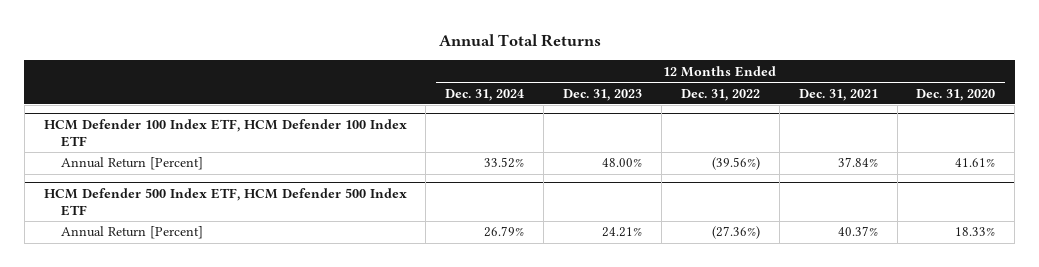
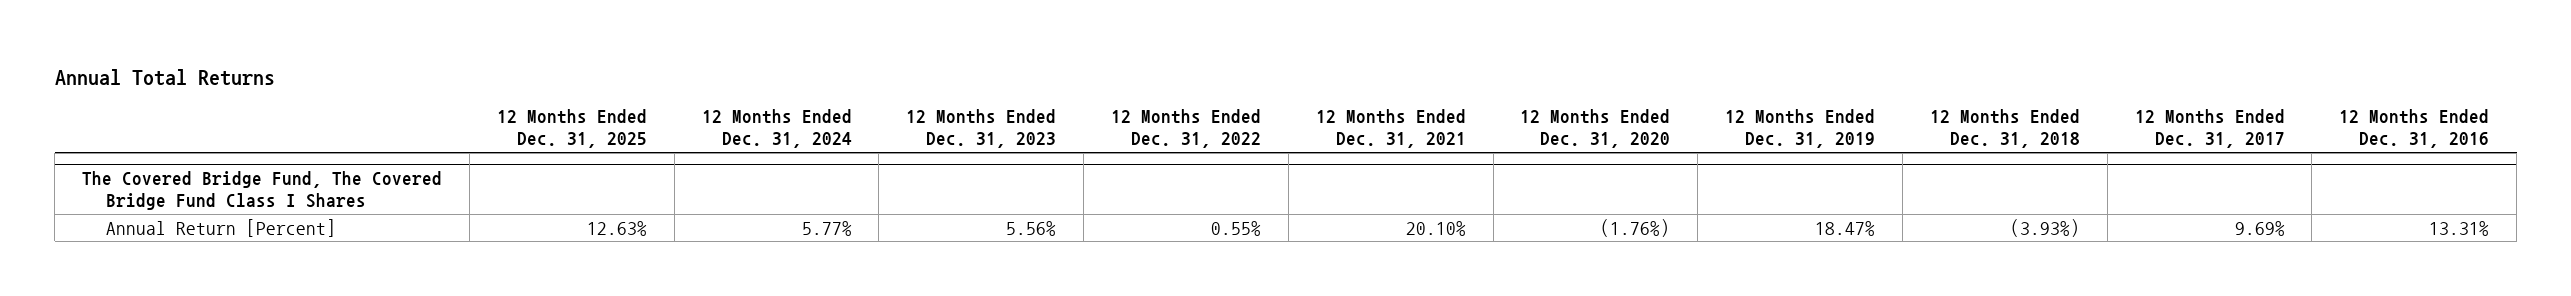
- | 12 Months Ended Dec. 31, 2024 | 12 Months Ended Dec. 31, 2023 | 12 Months Ended Dec. 31, 2022 | 12 Months Ended Dec. 31, 2021 | 12 Months Ended Dec. 31, 2020
+ | 12 Months Ended Dec. 31, 2025 | 12 Months Ended Dec. 31, 2024 | 12 Months Ended Dec. 31, 2023 | 12 Months Ended Dec. 31, 2022 | 12 Months Ended Dec. 31, 2021 | 12 Months Ended Dec. 31, 2020 | 12 Months Ended Dec. 31, 2019 | 12 Months Ended Dec. 31, 2018 | 12 Months Ended Dec. 31, 2017 | 12 Months Ended Dec. 31, 2016
- HCM Defender 100 Index ETF, HCM Defender 100 Index ETF
- Annual Return [Percent] | 33.52% | 48.00% | (39.56%) | 37.84% | 41.61%
- HCM Defender 500 Index ETF, HCM Defender 500 Index ETF
- Annual Return [Percent] | 26.79% | 24.21% | (27.36%) | 40.37% | 18.33%
+ The Covered Bridge Fund, The Covered Bridge Fund Class I Shares
+ Annual Return [Percent] | 12.63% | 5.77% | 5.56% | 0.55% | 20.10% | (1.76%) | 18.47% | (3.93%) | 9.69% | 13.31%

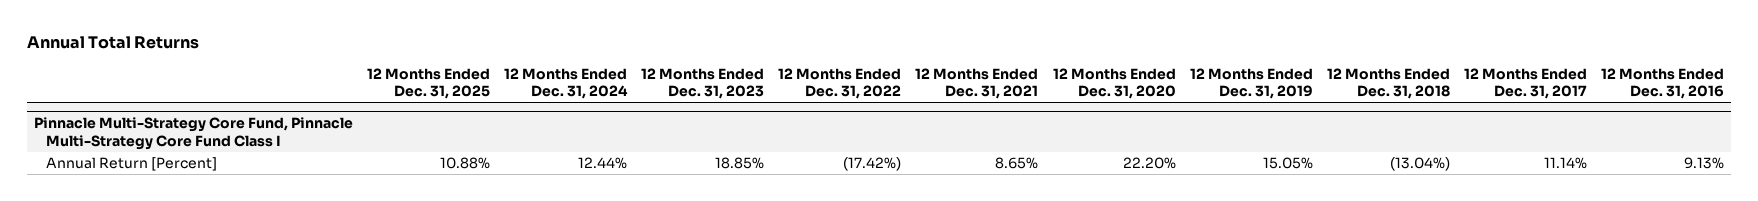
- The Covered Bridge Fund, The Covered Bridge Fund Class I Shares
- Annual Return [Percent] | 12.63% | 5.77% | 5.56% | 0.55% | 20.10% | (1.76%) | 18.47% | (3.93%) | 9.69% | 13.31%
+ Pinnacle Multi-Strategy Core Fund, Pinnacle Multi-Strategy Core Fund Class I
+ Annual Return [Percent] | 10.88% | 12.44% | 18.85% | (17.42%) | 8.65% | 22.20% | 15.05% | (13.04%) | 11.14% | 9.13%

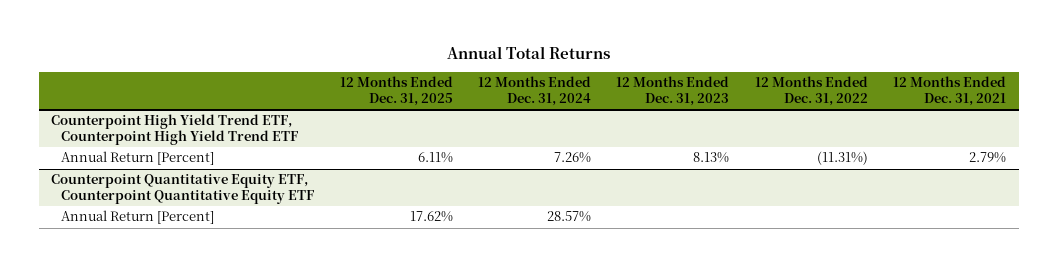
- | 12 Months Ended Dec. 31, 2025 | 12 Months Ended Dec. 31, 2024 | 12 Months Ended Dec. 31, 2023 | 12 Months Ended Dec. 31, 2022 | 12 Months Ended Dec. 31, 2021 | 12 Months Ended Dec. 31, 2020 | 12 Months Ended Dec. 31, 2019 | 12 Months Ended Dec. 31, 2018 | 12 Months Ended Dec. 31, 2017 | 12 Months Ended Dec. 31, 2016
+ | 12 Months Ended Dec. 31, 2025 | 12 Months Ended Dec. 31, 2024 | 12 Months Ended Dec. 31, 2023 | 12 Months Ended Dec. 31, 2022 | 12 Months Ended Dec. 31, 2021
- Pinnacle Multi-Strategy Core Fund, Pinnacle Multi-Strategy Core Fund Class I
- Annual Return [Percent] | 10.88% | 12.44% | 18.85% | (17.42%) | 8.65% | 22.20% | 15.05% | (13.04%) | 11.14% | 9.13%
+ Counterpoint High Yield Trend ETF, Counterpoint High Yield Trend ETF
+ Annual Return [Percent] | 6.11% | 7.26% | 8.13% | (11.31%) | 2.79%
+ Counterpoint Quantitative Equity ETF, Counterpoint Quantitative Equity ETF
+ Annual Return [Percent] | 17.62% | 28.57% | | |

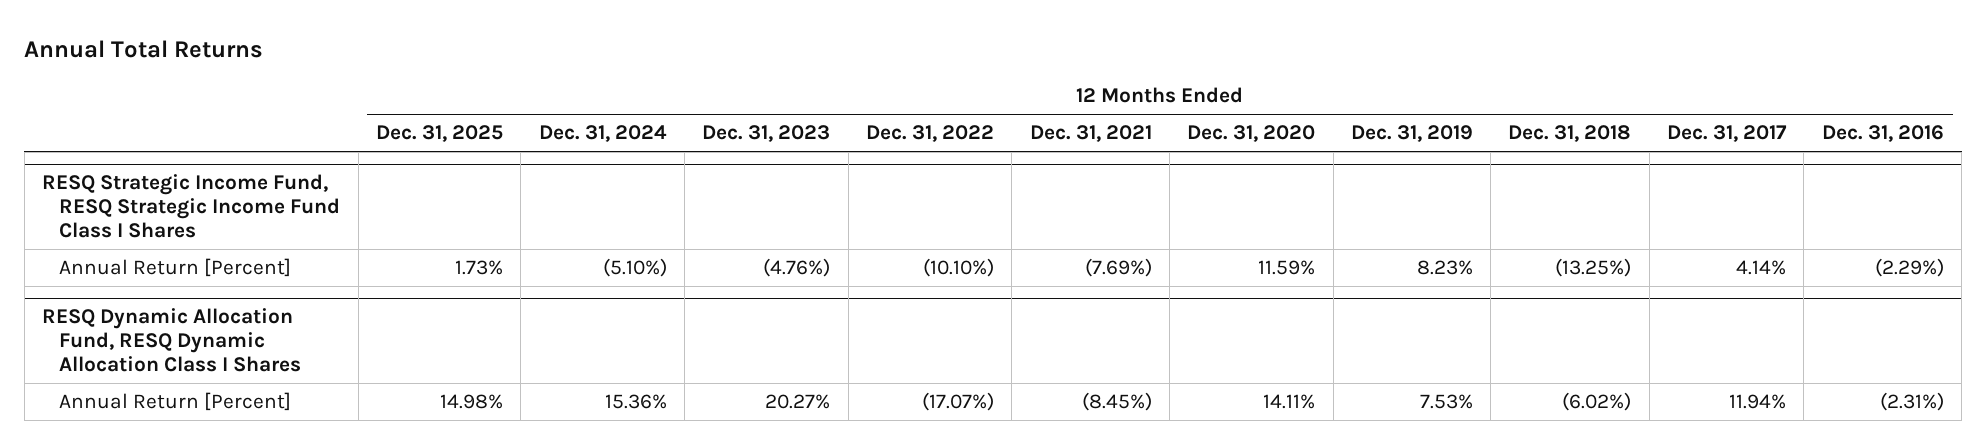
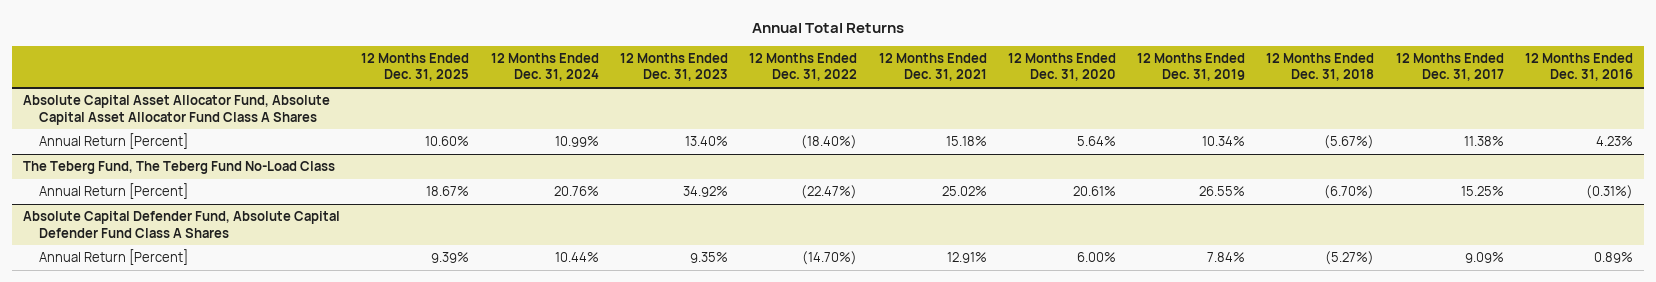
- RESQ Strategic Income Fund, RESQ Strategic Income Fund Class I Shares
- Annual Return [Percent] | 1.73% | (5.10%) | (4.76%) | (10.10%) | (7.69%) | 11.59% | 8.23% | (13.25%) | 4.14% | (2.29%)
- RESQ Dynamic Allocation Fund, RESQ Dynamic Allocation Class I Shares
- Annual Return [Percent] | 14.98% | 15.36% | 20.27% | (17.07%) | (8.45%) | 14.11% | 7.53% | (6.02%) | 11.94% | (2.31%)
+ Absolute Capital Asset Allocator Fund, Absolute Capital Asset Allocator Fund Class A Shares
+ Annual Return [Percent] | 10.60% | 10.99% | 13.40% | (18.40%) | 15.18% | 5.64% | 10.34% | (5.67%) | 11.38% | 4.23%
+ The Teberg Fund, The Teberg Fund No-Load Class
+ Annual Return [Percent] | 18.67% | 20.76% | 34.92% | (22.47%) | 25.02% | 20.61% | 26.55% | (6.70%) | 15.25% | (0.31%)
+ Absolute Capital Defender Fund, Absolute Capital Defender Fund Class A Shares
+ Annual Return [Percent] | 9.39% | 10.44% | 9.35% | (14.70%) | 12.91% | 6.00% | 7.84% | (5.27%) | 9.09% | 0.89%

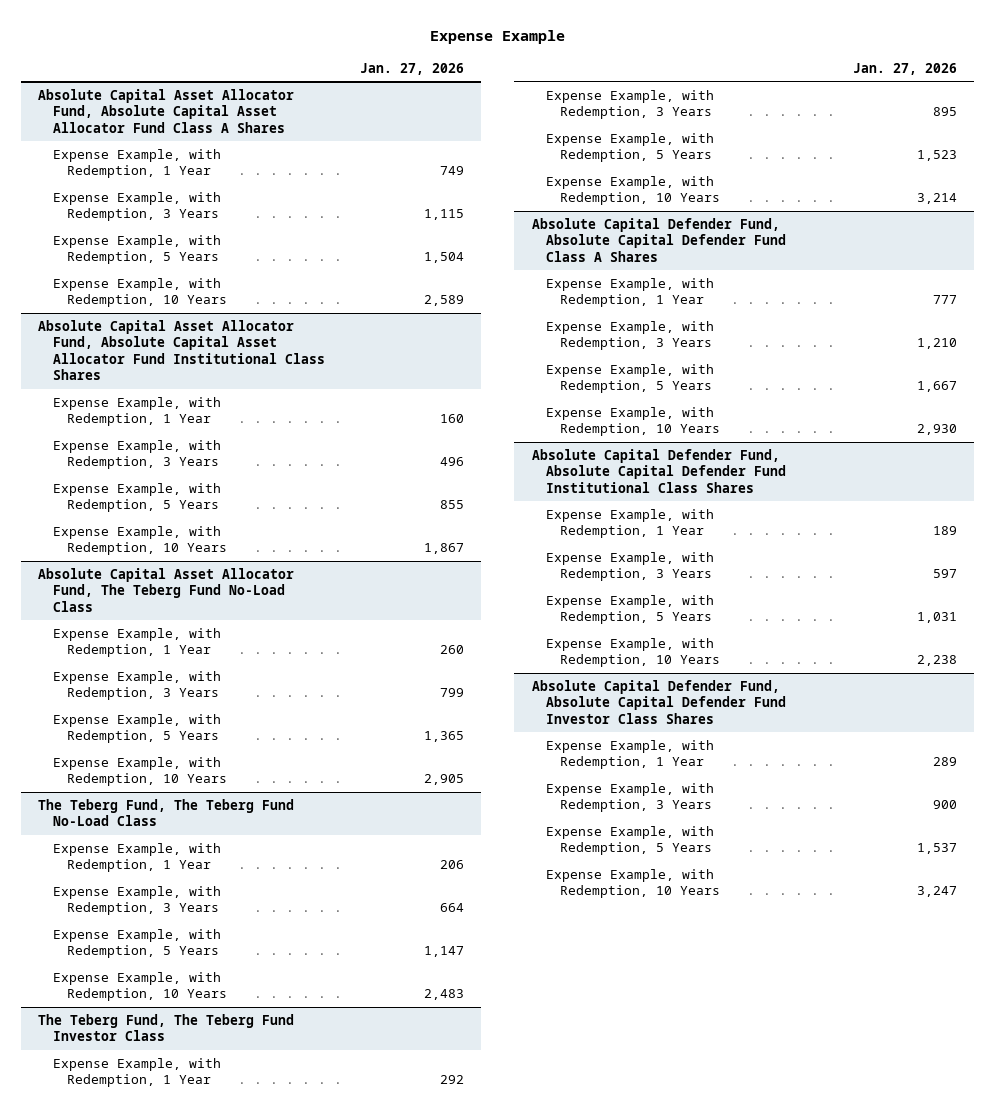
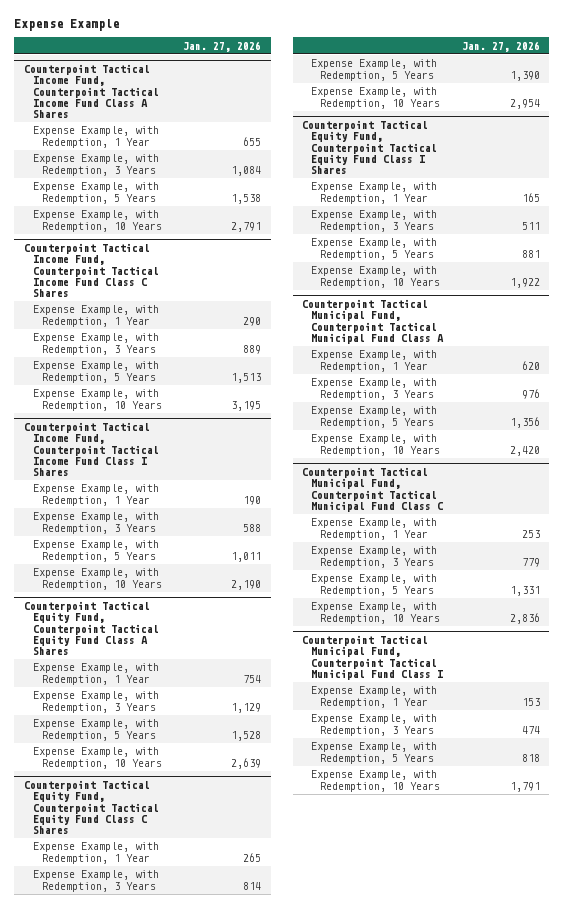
- Absolute Capital Asset Allocator Fund, Absolute Capital Asset Allocator Fund Class A Shares
- Expense Example, with Redemption, 1 Year | 749
- Expense Example, with Redemption, 3 Years | 1,115
- Expense Example, with Redemption, 5 Years | 1,504
- Expense Example, with Redemption, 10 Years | 2,589
- Absolute Capital Asset Allocator Fund, Absolute Capital Asset Allocator Fund Institutional Class Shares
- Expense Example, with Redemption, 1 Year | 160
- Expense Example, with Redemption, 3 Years | 496
- Expense Example, with Redemption, 5 Years | 855
- Expense Example, with Redemption, 10 Years | 1,867
- Absolute Capital Asset Allocator Fund, The Teberg Fund No-Load Class
- Expense Example, with Redemption, 1 Year | 260
- Expense Example, with Redemption, 3 Years | 799
- Expense Example, with Redemption, 5 Years | 1,365
- Expense Example, with Redemption, 10 Years | 2,905
- The Teberg Fund, The Teberg Fund No-Load Class
- Expense Example, with Redemption, 1 Year | 206
- Expense Example, with Redemption, 3 Years | 664
- Expense Example, with Redemption, 5 Years | 1,147
- Expense Example, with Redemption, 10 Years | 2,483
- The Teberg Fund, The Teberg Fund Investor Class
- Expense Example, with Redemption, 1 Year | 292
- Expense Example, with Redemption, 3 Years | 895
- Expense Example, with Redemption, 5 Years | 1,523
- Expense Example, with Redemption, 10 Years | 3,214
- Absolute Capital Defender Fund, Absolute Capital Defender Fund Class A Shares
- Expense Example, with Redemption, 1 Year | 777
- Expense Example, with Redemption, 3 Years | 1,210
- Expense Example, with Redemption, 5 Years | 1,667
- Expense Example, with Redemption, 10 Years | 2,930
- Absolute Capital Defender Fund, Absolute Capital Defender Fund Institutional Class Shares
- Expense Example, with Redemption, 1 Year | 189
- Expense Example, with Redemption, 3 Years | 597
- Expense Example, with Redemption, 5 Years | 1,031
- Expense Example, with Redemption, 10 Years | 2,238
- Absolute Capital Defender Fund, Absolute Capital Defender Fund Investor Class Shares
- Expense Example, with Redemption, 1 Year | 289
- Expense Example, with Redemption, 3 Years | 900
- Expense Example, with Redemption, 5 Years | 1,537
- Expense Example, with Redemption, 10 Years | 3,247
+ Counterpoint Tactical Income Fund, Counterpoint Tactical Income Fund Class A Shares
+ Expense Example, with Redemption, 1 Year | 655
+ Expense Example, with Redemption, 3 Years | 1,084
+ Expense Example, with Redemption, 5 Years | 1,538
+ Expense Example, with Redemption, 10 Years | 2,791
+ Counterpoint Tactical Income Fund, Counterpoint Tactical Income Fund Class C Shares
+ Expense Example, with Redemption, 1 Year | 290
+ Expense Example, with Redemption, 3 Years | 889
+ Expense Example, with Redemption, 5 Years | 1,513
+ Expense Example, with Redemption, 10 Years | 3,195
+ Counterpoint Tactical Income Fund, Counterpoint Tactical Income Fund Class I Shares
+ Expense Example, with Redemption, 1 Year | 190
+ Expense Example, with Redemption, 3 Years | 588
+ Expense Example, with Redemption, 5 Years | 1,011
+ Expense Example, with Redemption, 10 Years | 2,190
+ Counterpoint Tactical Equity Fund, Counterpoint Tactical Equity Fund Class A Shares
+ Expense Example, with Redemption, 1 Year | 754
+ Expense Example, with Redemption, 3 Years | 1,129
+ Expense Example, with Redemption, 5 Years | 1,528
+ Expense Example, with Redemption, 10 Years | 2,639
+ Counterpoint Tactical Equity Fund, Counterpoint Tactical Equity Fund Class C Shares
+ Expense Example, with Redemption, 1 Year | 265
+ Expense Example, with Redemption, 3 Years | 814
+ Expense Example, with Redemption, 5 Years | 1,390
+ Expense Example, with Redemption, 10 Years | 2,954
+ Counterpoint Tactical Equity Fund, Counterpoint Tactical Equity Fund Class I Shares
+ Expense Example, with Redemption, 1 Year | 165
+ Expense Example, with Redemption, 3 Years | 511
+ Expense Example, with Redemption, 5 Years | 881
+ Expense Example, with Redemption, 10 Years | 1,922
+ Counterpoint Tactical Municipal Fund, Counterpoint Tactical Municipal Fund Class A
+ Expense Example, with Redemption, 1 Year | 620
+ Expense Example, with Redemption, 3 Years | 976
+ Expense Example, with Redemption, 5 Years | 1,356
+ Expense Example, with Redemption, 10 Years | 2,420
+ Counterpoint Tactical Municipal Fund, Counterpoint Tactical Municipal Fund Class C
+ Expense Example, with Redemption, 1 Year | 253
+ Expense Example, with Redemption, 3 Years | 779
+ Expense Example, with Redemption, 5 Years | 1,331
+ Expense Example, with Redemption, 10 Years | 2,836
+ Counterpoint Tactical Municipal Fund, Counterpoint Tactical Municipal Fund Class I
+ Expense Example, with Redemption, 1 Year | 153
+ Expense Example, with Redemption, 3 Years | 474
+ Expense Example, with Redemption, 5 Years | 818
+ Expense Example, with Redemption, 10 Years | 1,791

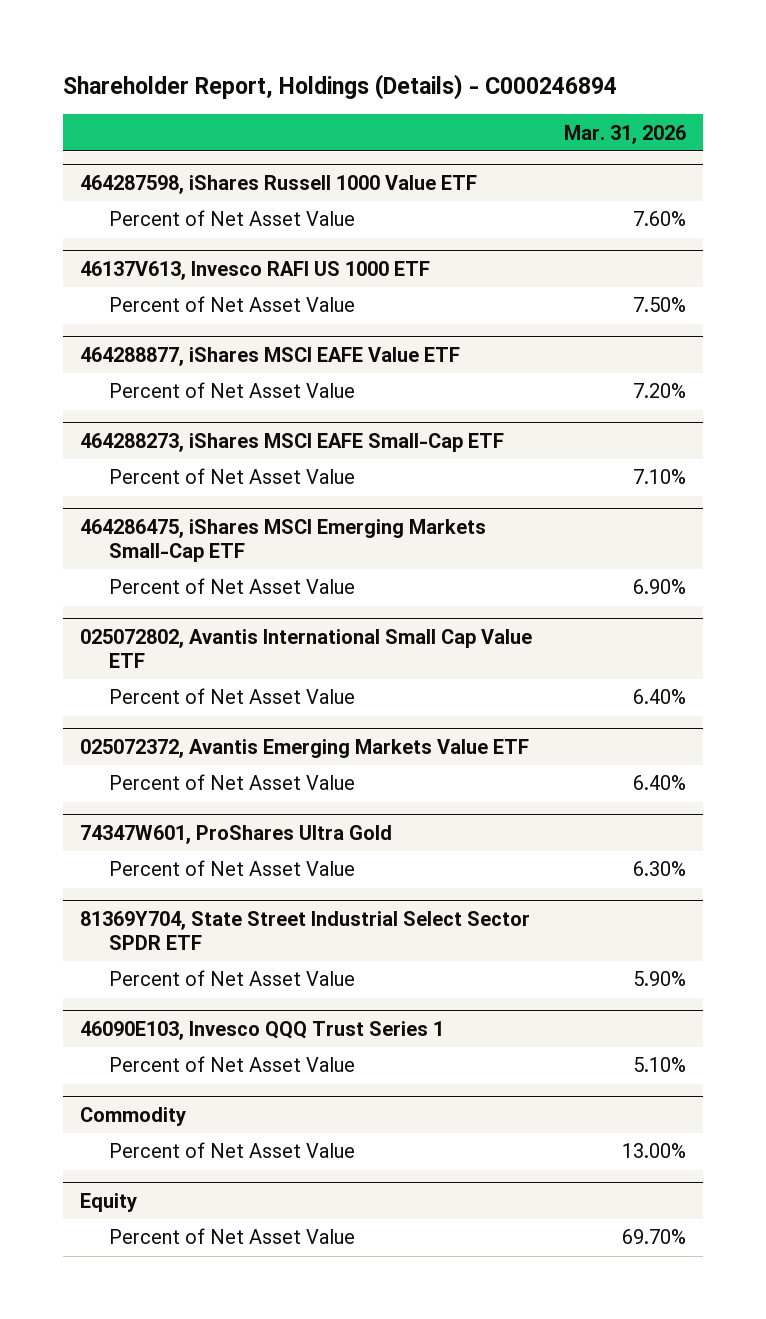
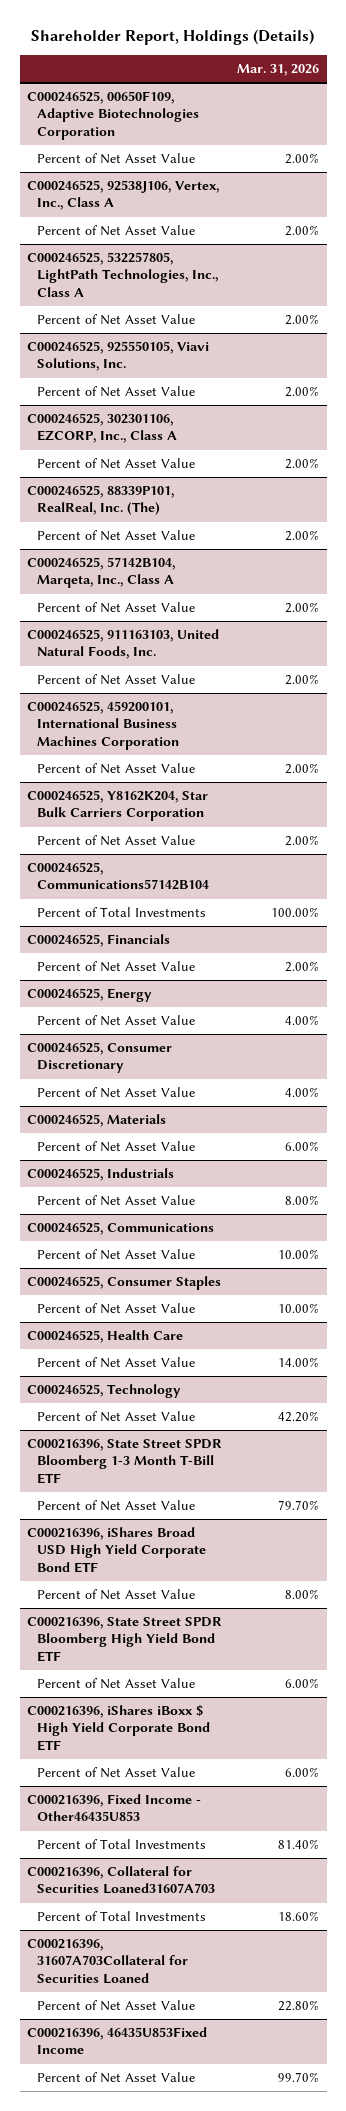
- Shareholder Report, Holdings (Details) - C000246894
+ Shareholder Report, Holdings (Details)
- 464287598, iShares Russell 1000 Value ETF
- Percent of Net Asset Value | 7.60%
- 46137V613, Invesco RAFI US 1000 ETF
- Percent of Net Asset Value | 7.50%
- 464288877, iShares MSCI EAFE Value ETF
- Percent of Net Asset Value | 7.20%
- 464288273, iShares MSCI EAFE Small-Cap ETF
- Percent of Net Asset Value | 7.10%
- 464286475, iShares MSCI Emerging Markets Small-Cap ETF
- Percent of Net Asset Value | 6.90%
- 025072802, Avantis International Small Cap Value ETF
- Percent of Net Asset Value | 6.40%
- 025072372, Avantis Emerging Markets Value ETF
- Percent of Net Asset Value | 6.40%
- 74347W601, ProShares Ultra Gold
- Percent of Net Asset Value | 6.30%
- 81369Y704, State Street Industrial Select Sector SPDR ETF
- Percent of Net Asset Value | 5.90%
- 46090E103, Invesco QQQ Trust Series 1
- Percent of Net Asset Value | 5.10%
- Commodity
- Percent of Net Asset Value | 13.00%
- Equity
- Percent of Net Asset Value | 69.70%
+ C000246525, 00650F109, Adaptive Biotechnologies Corporation
+ Percent of Net Asset Value | 2.00%
+ C000246525, 92538J106, Vertex, Inc., Class A
+ Percent of Net Asset Value | 2.00%
+ C000246525, 532257805, LightPath Technologies, Inc., Class A
+ Percent of Net Asset Value | 2.00%
+ C000246525, 925550105, Viavi Solutions, Inc.
+ Percent of Net Asset Value | 2.00%
+ C000246525, 302301106, EZCORP, Inc., Class A
+ Percent of Net Asset Value | 2.00%
+ C000246525, 88339P101, RealReal, Inc. (The)
+ Percent of Net Asset Value | 2.00%
+ C000246525, 57142B104, Marqeta, Inc., Class A
+ Percent of Net Asset Value | 2.00%
+ C000246525, 911163103, United Natural Foods, Inc.
+ Percent of Net Asset Value | 2.00%
+ C000246525, 459200101, International Business Machines Corporation
+ Percent of Net Asset Value | 2.00%
+ C000246525, Y8162K204, Star Bulk Carriers Corporation
+ Percent of Net Asset Value | 2.00%
+ C000246525, Communications57142B104
+ Percent of Total Investments | 100.00%
+ C000246525, Financials
+ Percent of Net Asset Value | 2.00%
+ C000246525, Energy
+ Percent of Net Asset Value | 4.00%
+ C000246525, Consumer Discretionary
+ Percent of Net Asset Value | 4.00%
+ C000246525, Materials
+ Percent of Net Asset Value | 6.00%
+ C000246525, Industrials
+ Percent of Net Asset Value | 8.00%
+ C000246525, Communications
+ Percent of Net Asset Value | 10.00%
+ C000246525, Consumer Staples
+ Percent of Net Asset Value | 10.00%
+ C000246525, Health Care
+ Percent of Net Asset Value | 14.00%
+ C000246525, Technology
+ Percent of Net Asset Value | 42.20%
+ C000216396, State Street SPDR Bloomberg 1-3 Month T-Bill ETF
+ Percent of Net Asset Value | 79.70%
+ C000216396, iShares Broad USD High Yield Corporate Bond ETF
+ Percent of Net Asset Value | 8.00%
+ C000216396, State Street SPDR Bloomberg High Yield Bond ETF
+ Percent of Net Asset Value | 6.00%
+ C000216396, iShares iBoxx $ High Yield Corporate Bond ETF
+ Percent of Net Asset Value | 6.00%
+ C000216396, Fixed Income - Other46435U853
+ Percent of Total Investments | 81.40%
+ C000216396, Collateral for Securities Loaned31607A703
+ Percent of Total Investments | 18.60%
+ C000216396, 31607A703Collateral for Securities Loaned
+ Percent of Net Asset Value | 22.80%
+ C000216396, 46435U853Fixed Income
+ Percent of Net Asset Value | 99.70%

